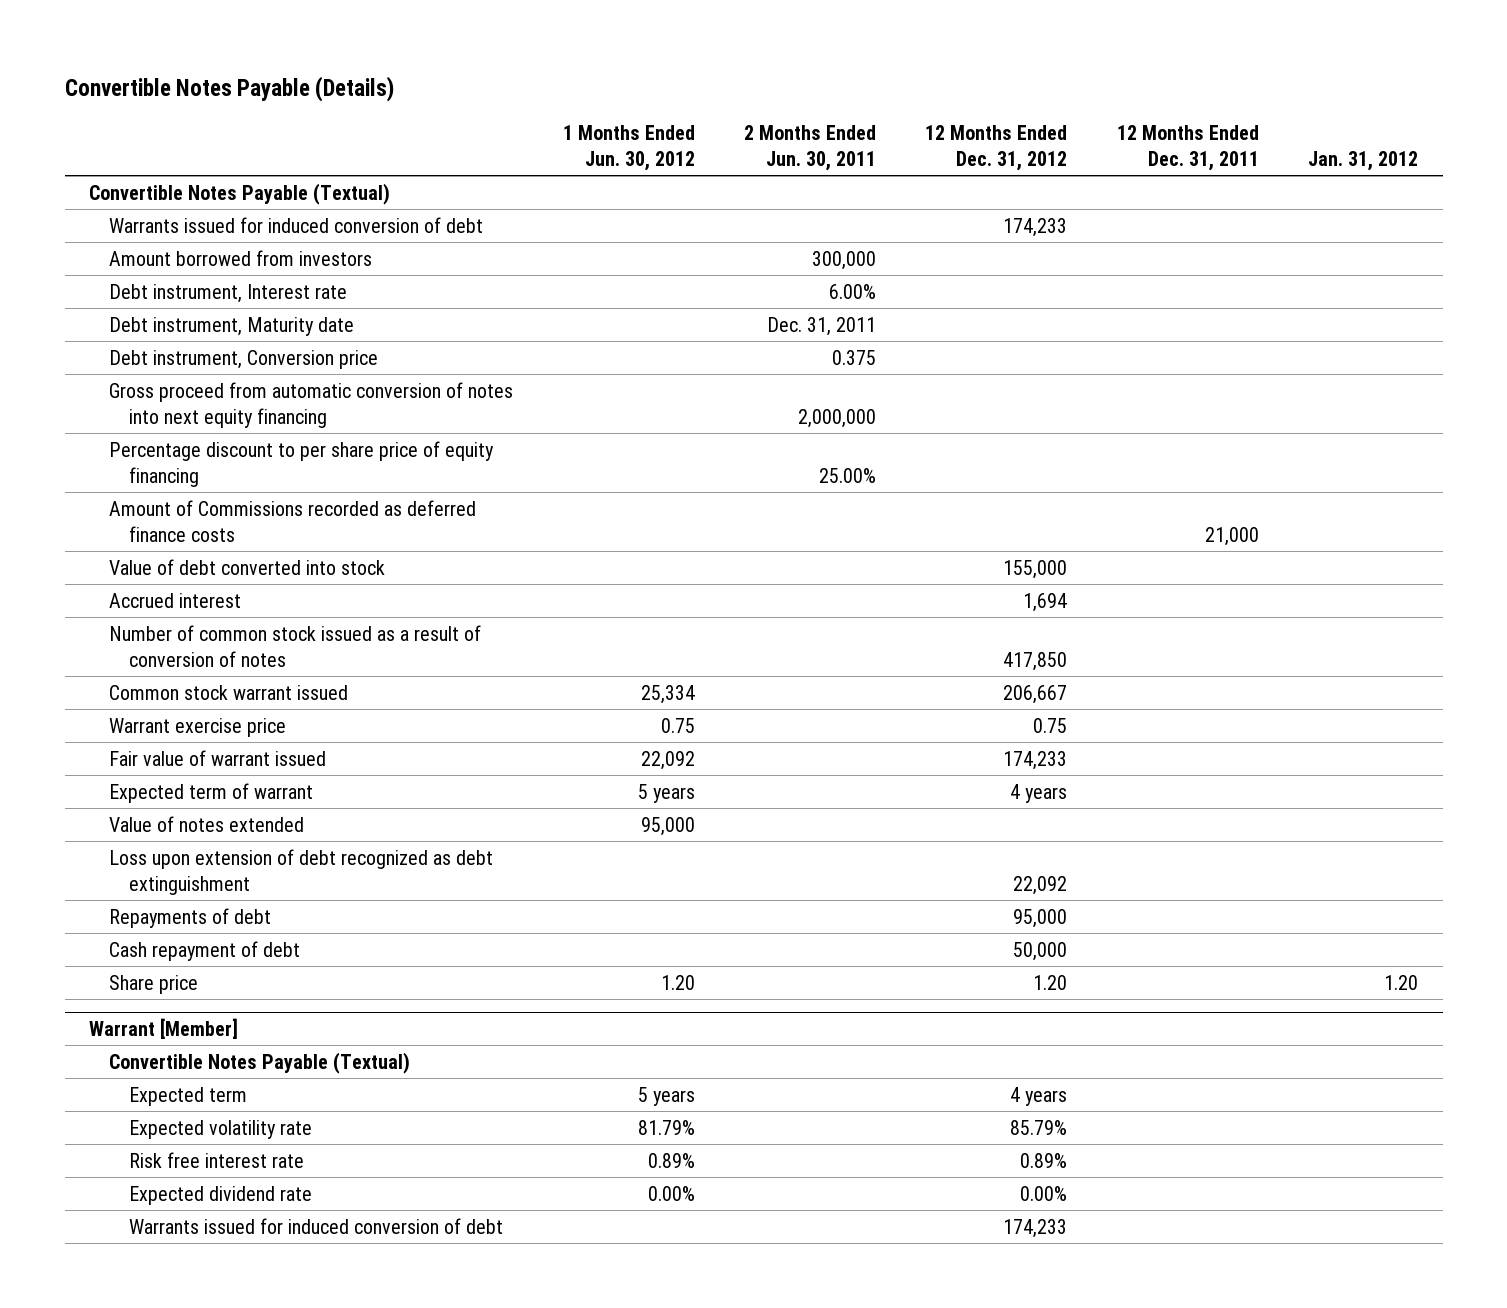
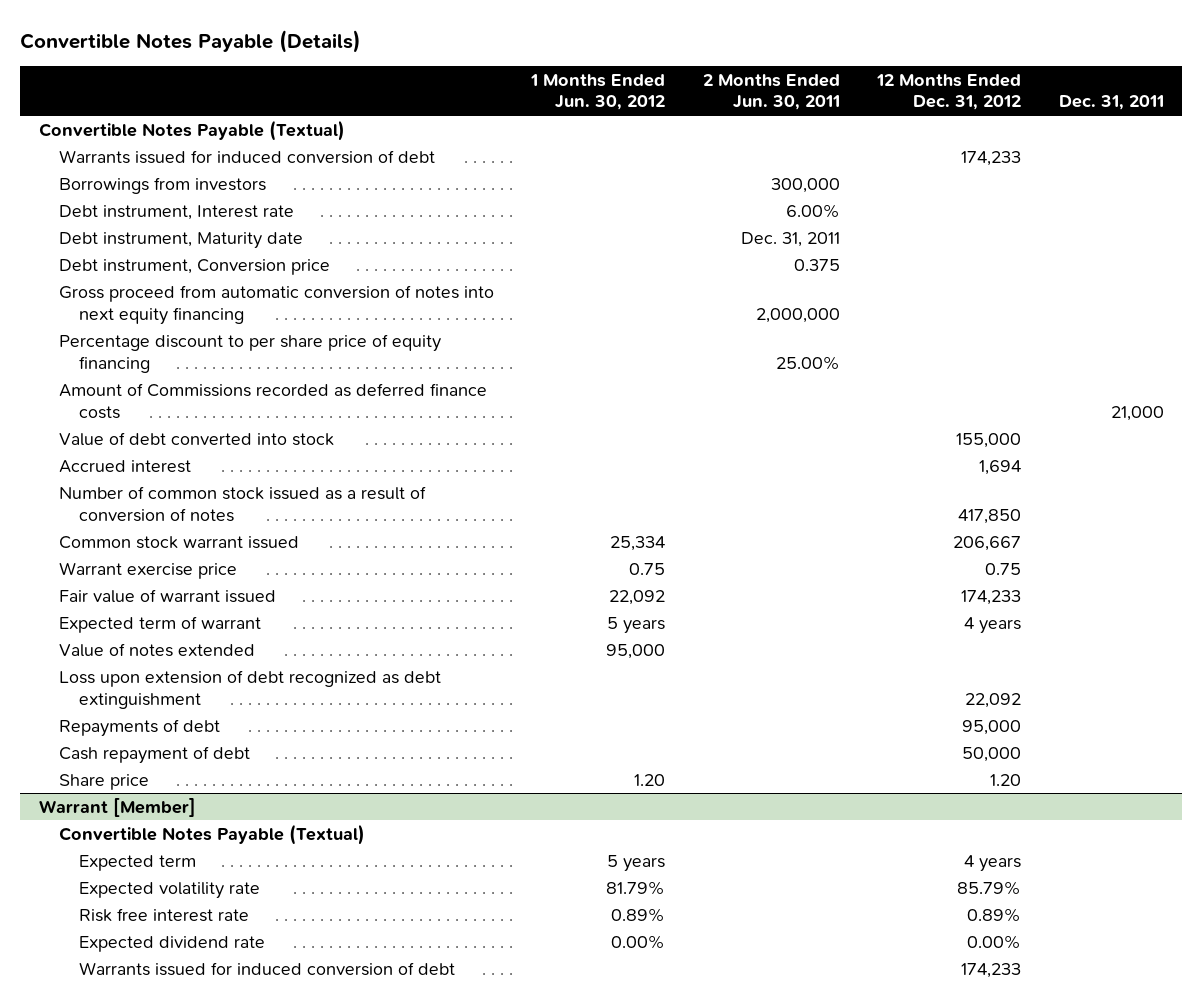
- | 1 Months Ended Jun. 30, 2012 | 2 Months Ended Jun. 30, 2011 | 12 Months Ended Dec. 31, 2012 | 12 Months Ended Dec. 31, 2011 | Jan. 31, 2012
+ | 1 Months Ended Jun. 30, 2012 | 2 Months Ended Jun. 30, 2011 | 12 Months Ended Dec. 31, 2012 | Dec. 31, 2011
- Amount borrowed from investors | | 300,000 | | |
+ Borrowings from investors | | 300,000 | |

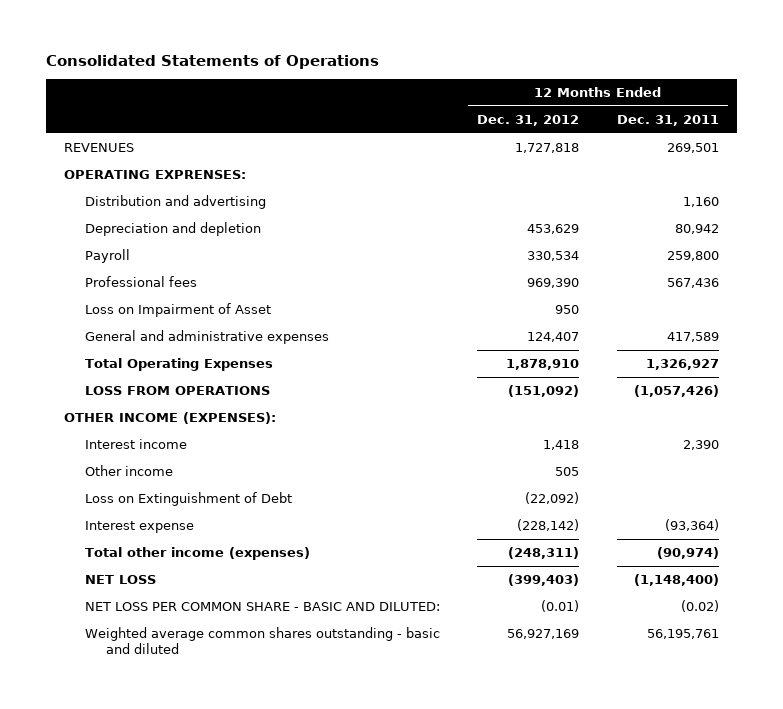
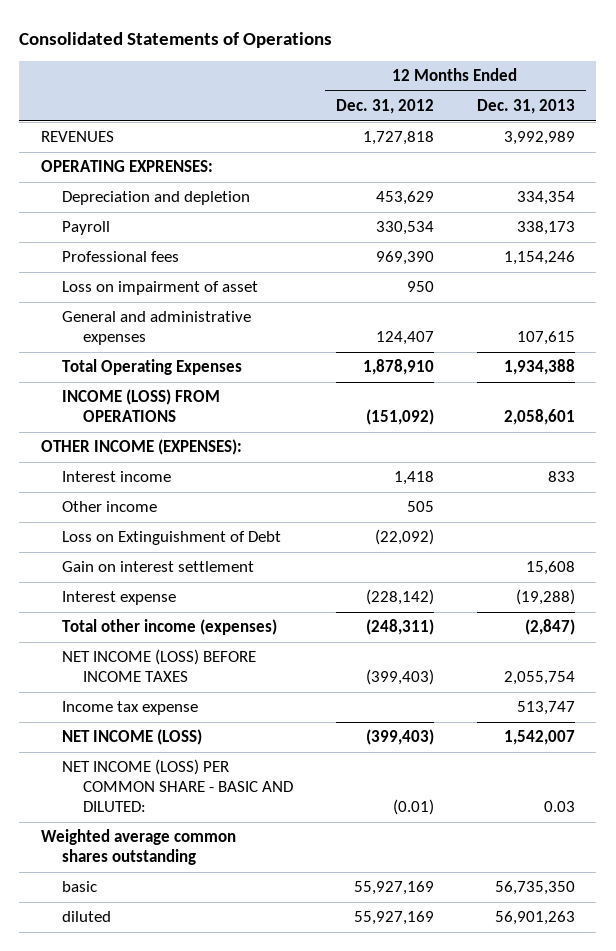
- | 12 Months Ended Dec. 31, 2012 | 12 Months Ended Dec. 31, 2011
+ | 12 Months Ended Dec. 31, 2012 | 12 Months Ended Dec. 31, 2013
- Distribution and advertising | | 1,160
- Loss on Impairment of Asset | 950 |
+ Loss on impairment of asset | 950 |
- LOSS FROM OPERATIONS | (151,092) | (1,057,426)
+ INCOME (LOSS) FROM OPERATIONS | (151,092) | 2,058,601
+ Gain on interest settlement | | 15,608
- NET LOSS | (399,403) | (1,148,400)
- NET LOSS PER COMMON SHARE - BASIC AND DILUTED: | (0.01) | (0.02)
- Weighted average common shares outstanding - basic and diluted | 56,927,169 | 56,195,761
+ NET INCOME (LOSS) BEFORE INCOME TAXES | (399,403) | 2,055,754
+ Income tax expense | | 513,747
+ NET INCOME (LOSS) | (399,403) | 1,542,007
+ NET INCOME (LOSS) PER COMMON SHARE - BASIC AND DILUTED: | (0.01) | 0.03
+ Weighted average common shares outstanding
+ basic | 55,927,169 | 56,735,350
+ diluted | 55,927,169 | 56,901,263

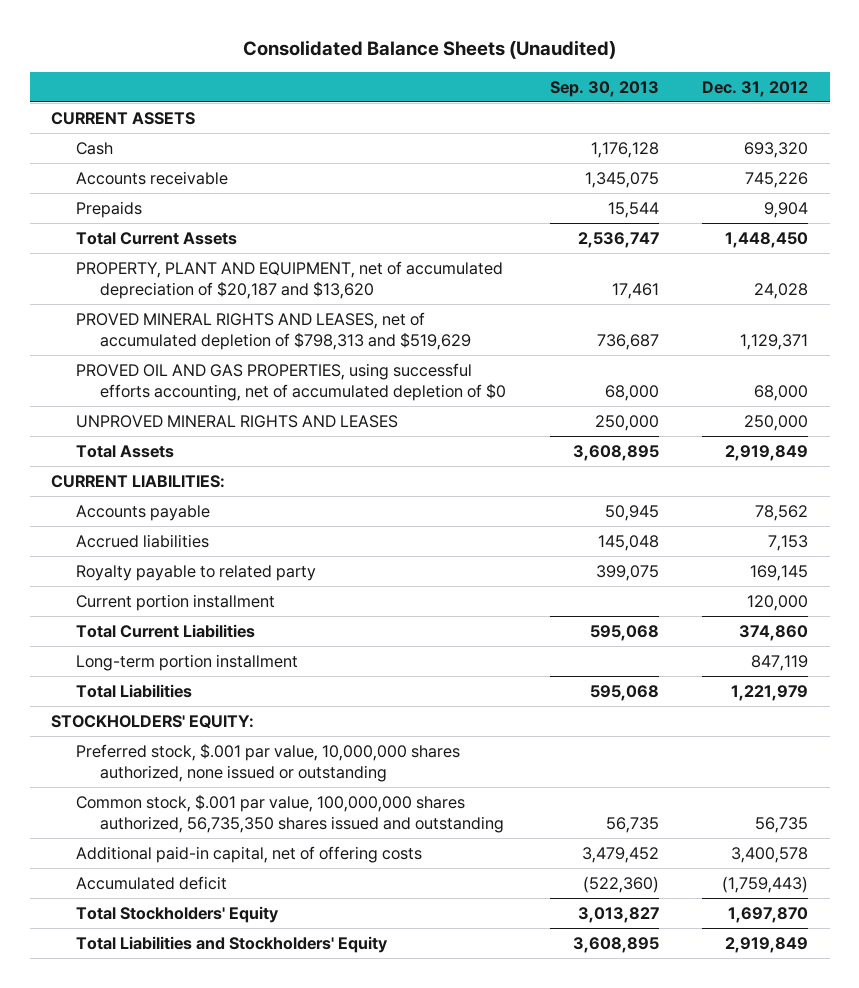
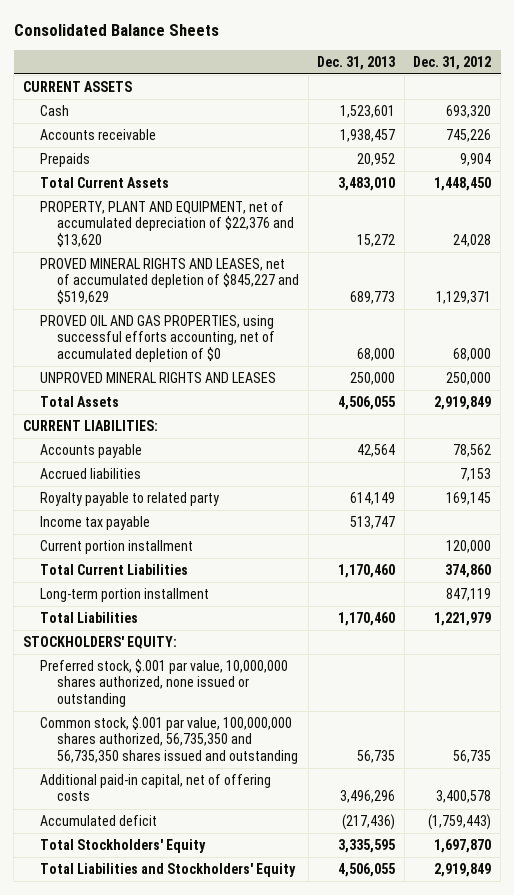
- Consolidated Balance Sheets (Unaudited)
+ Consolidated Balance Sheets
- | Sep. 30, 2013 | Dec. 31, 2012
+ | Dec. 31, 2013 | Dec. 31, 2012
- PROPERTY, PLANT AND EQUIPMENT, net of accumulated depreciation of $20,187 and $13,620 | 17,461 | 24,028
- PROVED MINERAL RIGHTS AND LEASES, net of accumulated depletion of $798,313 and $519,629 | 736,687 | 1,129,371
+ PROPERTY, PLANT AND EQUIPMENT, net of accumulated depreciation of $22,376 and $13,620 | 15,272 | 24,028
+ PROVED MINERAL RIGHTS AND LEASES, net of accumulated depletion of $845,227 and $519,629 | 689,773 | 1,129,371
+ Income tax payable | 513,747 |
- Common stock, $.001 par value, 100,000,000 shares authorized, 56,735,350 shares issued and outstanding | 56,735 | 56,735
+ Common stock, $.001 par value, 100,000,000 shares authorized, 56,735,350 and 56,735,350 shares issued and outstanding | 56,735 | 56,735

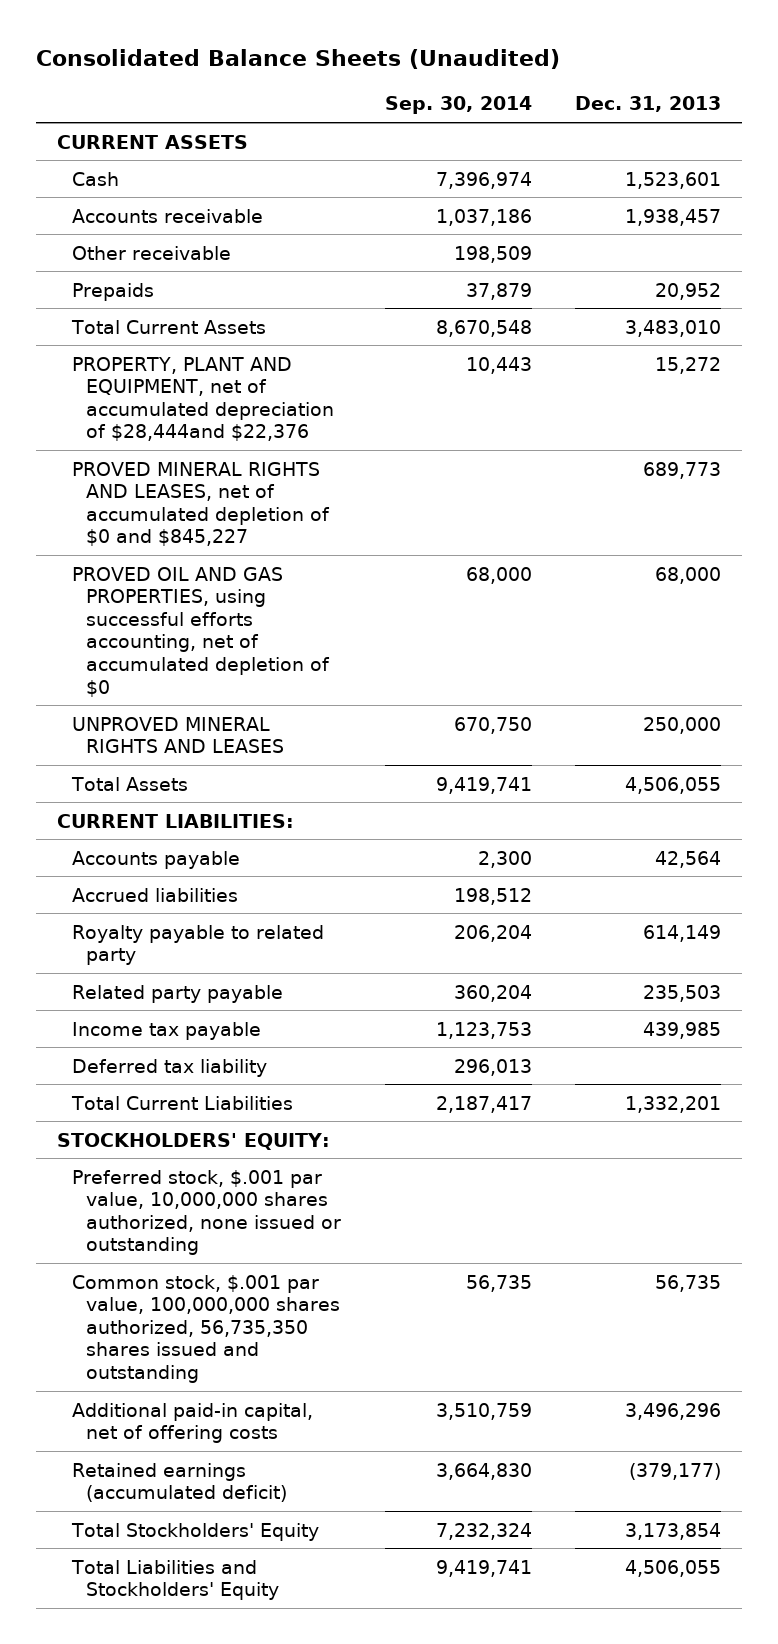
- Consolidated Balance Sheets
+ Consolidated Balance Sheets (Unaudited)
- | Dec. 31, 2013 | Dec. 31, 2012
+ | Sep. 30, 2014 | Dec. 31, 2013
+ Other receivable | 198,509 |
- PROPERTY, PLANT AND EQUIPMENT, net of accumulated depreciation of $22,376 and $13,620 | 15,272 | 24,028
- PROVED MINERAL RIGHTS AND LEASES, net of accumulated depletion of $845,227 and $519,629 | 689,773 | 1,129,371
+ PROPERTY, PLANT AND EQUIPMENT, net of accumulated depreciation of $28,444and $22,376 | 10,443 | 15,272
+ PROVED MINERAL RIGHTS AND LEASES, net of accumulated depletion of $0 and $845,227 | | 689,773
- Income tax payable | 513,747 |
- Current portion installment | | 120,000
- Total Current Liabilities | 1,170,460 | 374,860
- Long-term portion installment | | 847,119
- Total Liabilities | 1,170,460 | 1,221,979
+ Related party payable | 360,204 | 235,503
+ Income tax payable | 1,123,753 | 439,985
+ Deferred tax liability | 296,013 |
+ Total Current Liabilities | 2,187,417 | 1,332,201
- Common stock, $.001 par value, 100,000,000 shares authorized, 56,735,350 and 56,735,350 shares issued and outstanding | 56,735 | 56,735
+ Common stock, $.001 par value, 100,000,000 shares authorized, 56,735,350 shares issued and outstanding | 56,735 | 56,735
- Accumulated deficit | (217,436) | (1,759,443)
- Total Stockholders' Equity | 3,335,595 | 1,697,870
+ Retained earnings (accumulated deficit) | 3,664,830 | (379,177)
+ Total Stockholders' Equity | 7,232,324 | 3,173,854

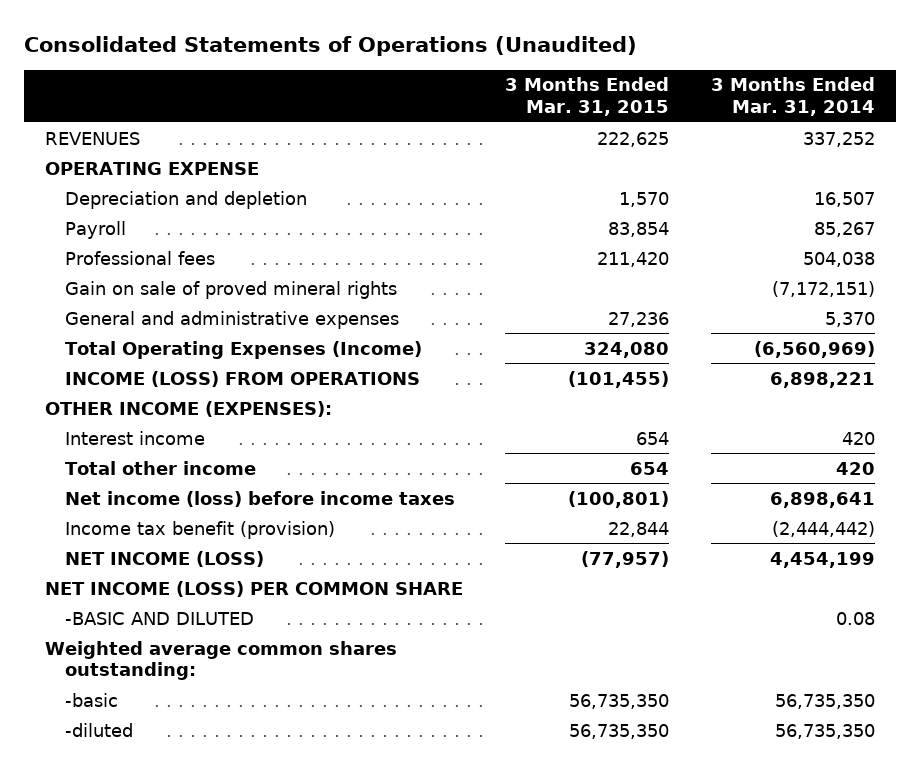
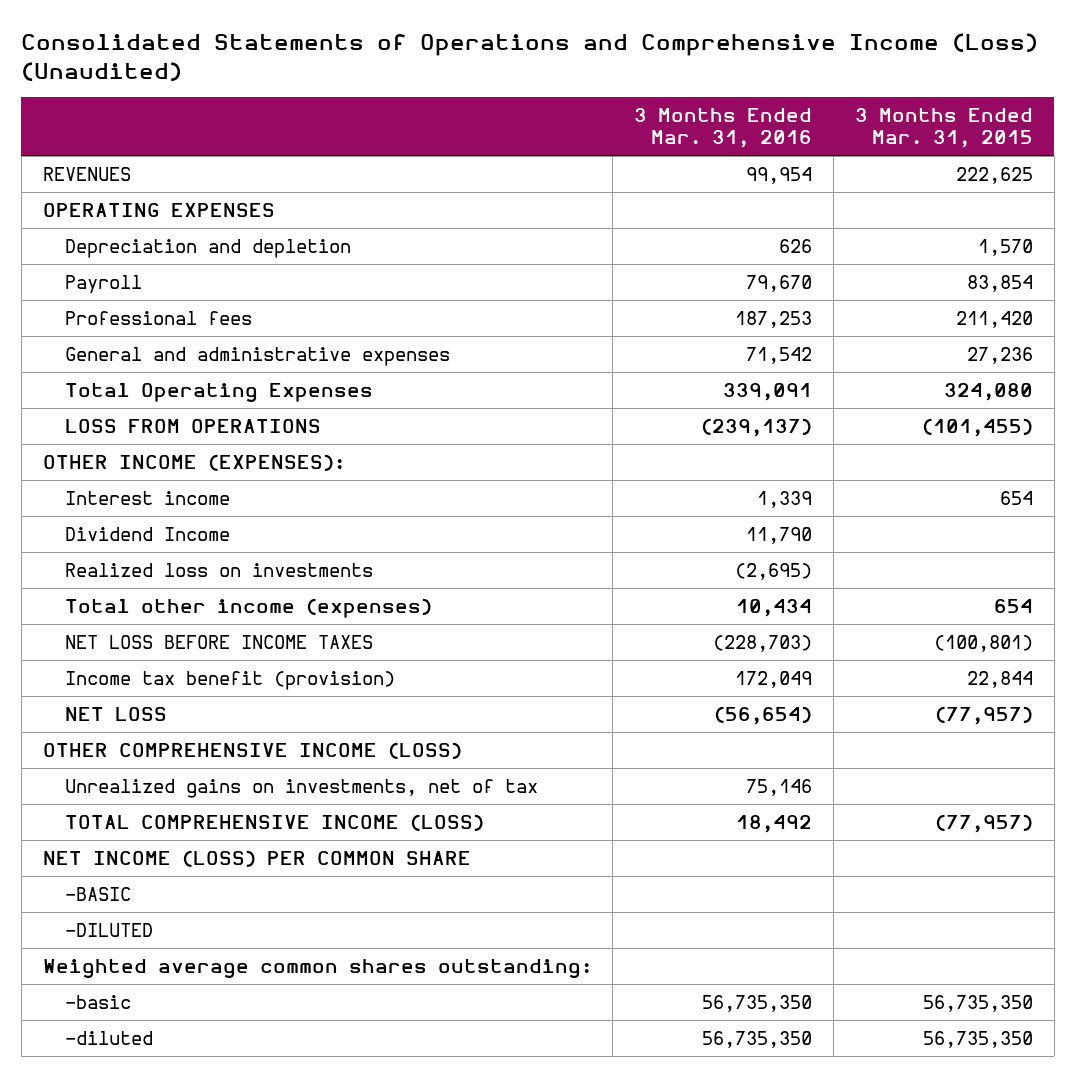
- Consolidated Statements of Operations (Unaudited)
+ Consolidated Statements of Operations and Comprehensive Income (Loss) (Unaudited)
- | 3 Months Ended Mar. 31, 2015 | 3 Months Ended Mar. 31, 2014
+ | 3 Months Ended Mar. 31, 2016 | 3 Months Ended Mar. 31, 2015
- OPERATING EXPENSE
+ OPERATING EXPENSES
- Gain on sale of proved mineral rights | | (7,172,151)
- Total Operating Expenses (Income) | 324,080 | (6,560,969)
- INCOME (LOSS) FROM OPERATIONS | (101,455) | 6,898,221
+ Total Operating Expenses | 339,091 | 324,080
+ LOSS FROM OPERATIONS | (239,137) | (101,455)
- Total other income | 654 | 420
- Net income (loss) before income taxes | (100,801) | 6,898,641
+ Dividend Income | 11,790 |
+ Realized loss on investments | (2,695) |
+ Total other income (expenses) | 10,434 | 654
+ NET LOSS BEFORE INCOME TAXES | (228,703) | (100,801)
- NET INCOME (LOSS) | (77,957) | 4,454,199
+ NET LOSS | (56,654) | (77,957)
+ OTHER COMPREHENSIVE INCOME (LOSS)
+ Unrealized gains on investments, net of tax | 75,146 |
+ TOTAL COMPREHENSIVE INCOME (LOSS) | 18,492 | (77,957)
- -BASIC AND DILUTED | | 0.08
+ -BASIC
+ -DILUTED

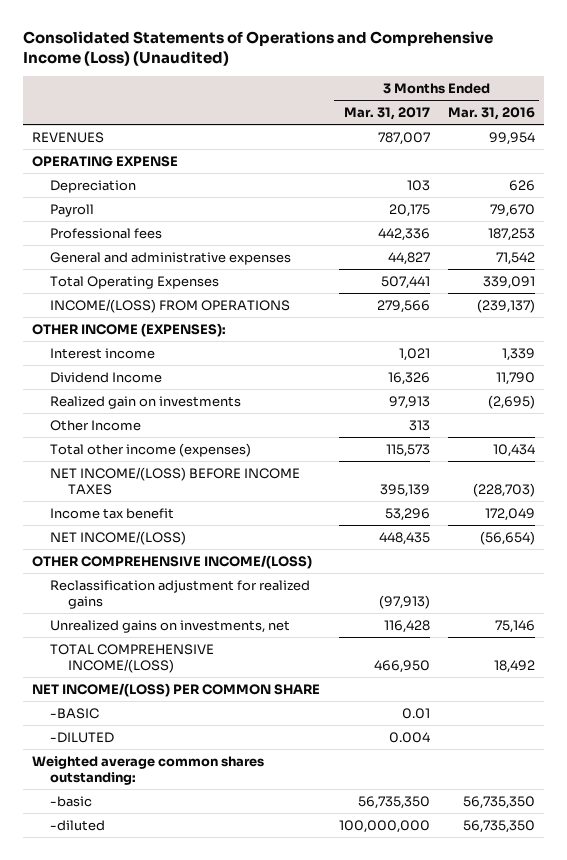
- | 3 Months Ended Mar. 31, 2016 | 3 Months Ended Mar. 31, 2015
+ | 3 Months Ended Mar. 31, 2017 | 3 Months Ended Mar. 31, 2016
- OPERATING EXPENSES
- Depreciation and depletion | 626 | 1,570
+ OPERATING EXPENSE
+ Depreciation | 103 | 626
- LOSS FROM OPERATIONS | (239,137) | (101,455)
+ INCOME/(LOSS) FROM OPERATIONS | 279,566 | (239,137)
- Realized loss on investments | (2,695) |
+ Realized gain on investments | 97,913 | (2,695)
+ Other Income | 313 |
- NET LOSS BEFORE INCOME TAXES | (228,703) | (100,801)
- Income tax benefit (provision) | 172,049 | 22,844
- NET LOSS | (56,654) | (77,957)
- OTHER COMPREHENSIVE INCOME (LOSS)
- Unrealized gains on investments, net of tax | 75,146 |
- TOTAL COMPREHENSIVE INCOME (LOSS) | 18,492 | (77,957)
- NET INCOME (LOSS) PER COMMON SHARE
+ NET INCOME/(LOSS) BEFORE INCOME TAXES | 395,139 | (228,703)
+ Income tax benefit | 53,296 | 172,049
+ NET INCOME/(LOSS) | 448,435 | (56,654)
+ OTHER COMPREHENSIVE INCOME/(LOSS)
+ Reclassification adjustment for realized gains | (97,913) |
+ Unrealized gains on investments, net | 116,428 | 75,146
+ TOTAL COMPREHENSIVE INCOME/(LOSS) | 466,950 | 18,492
+ NET INCOME/(LOSS) PER COMMON SHARE

